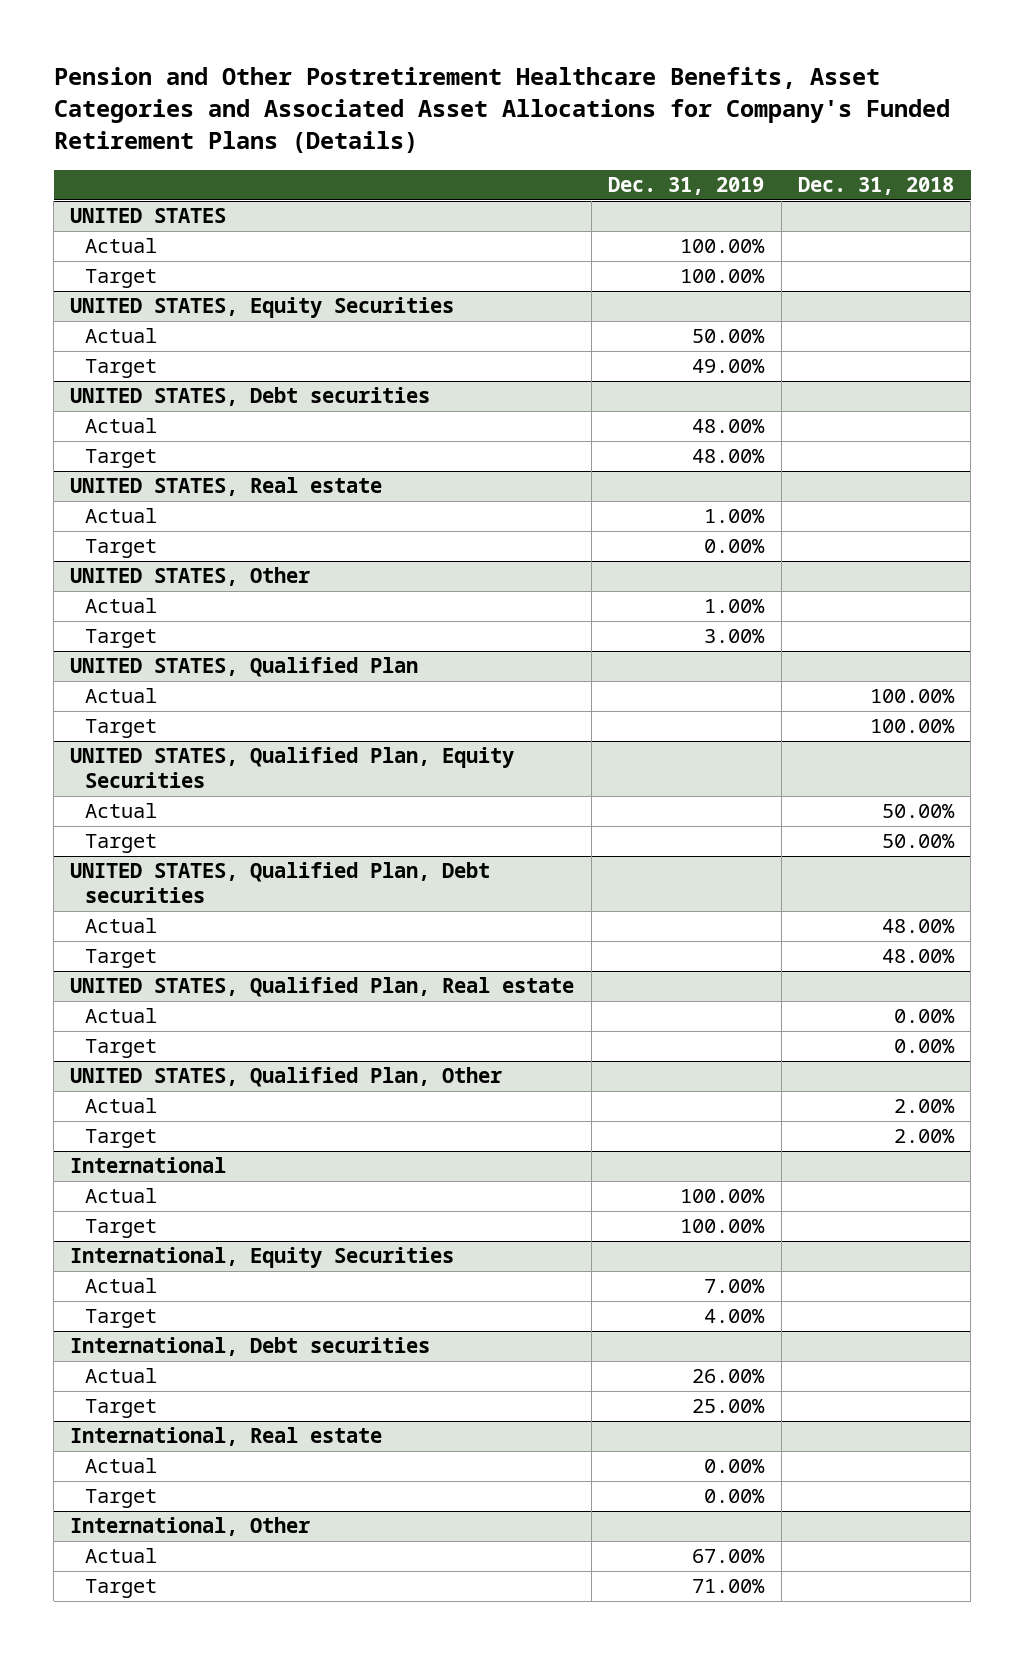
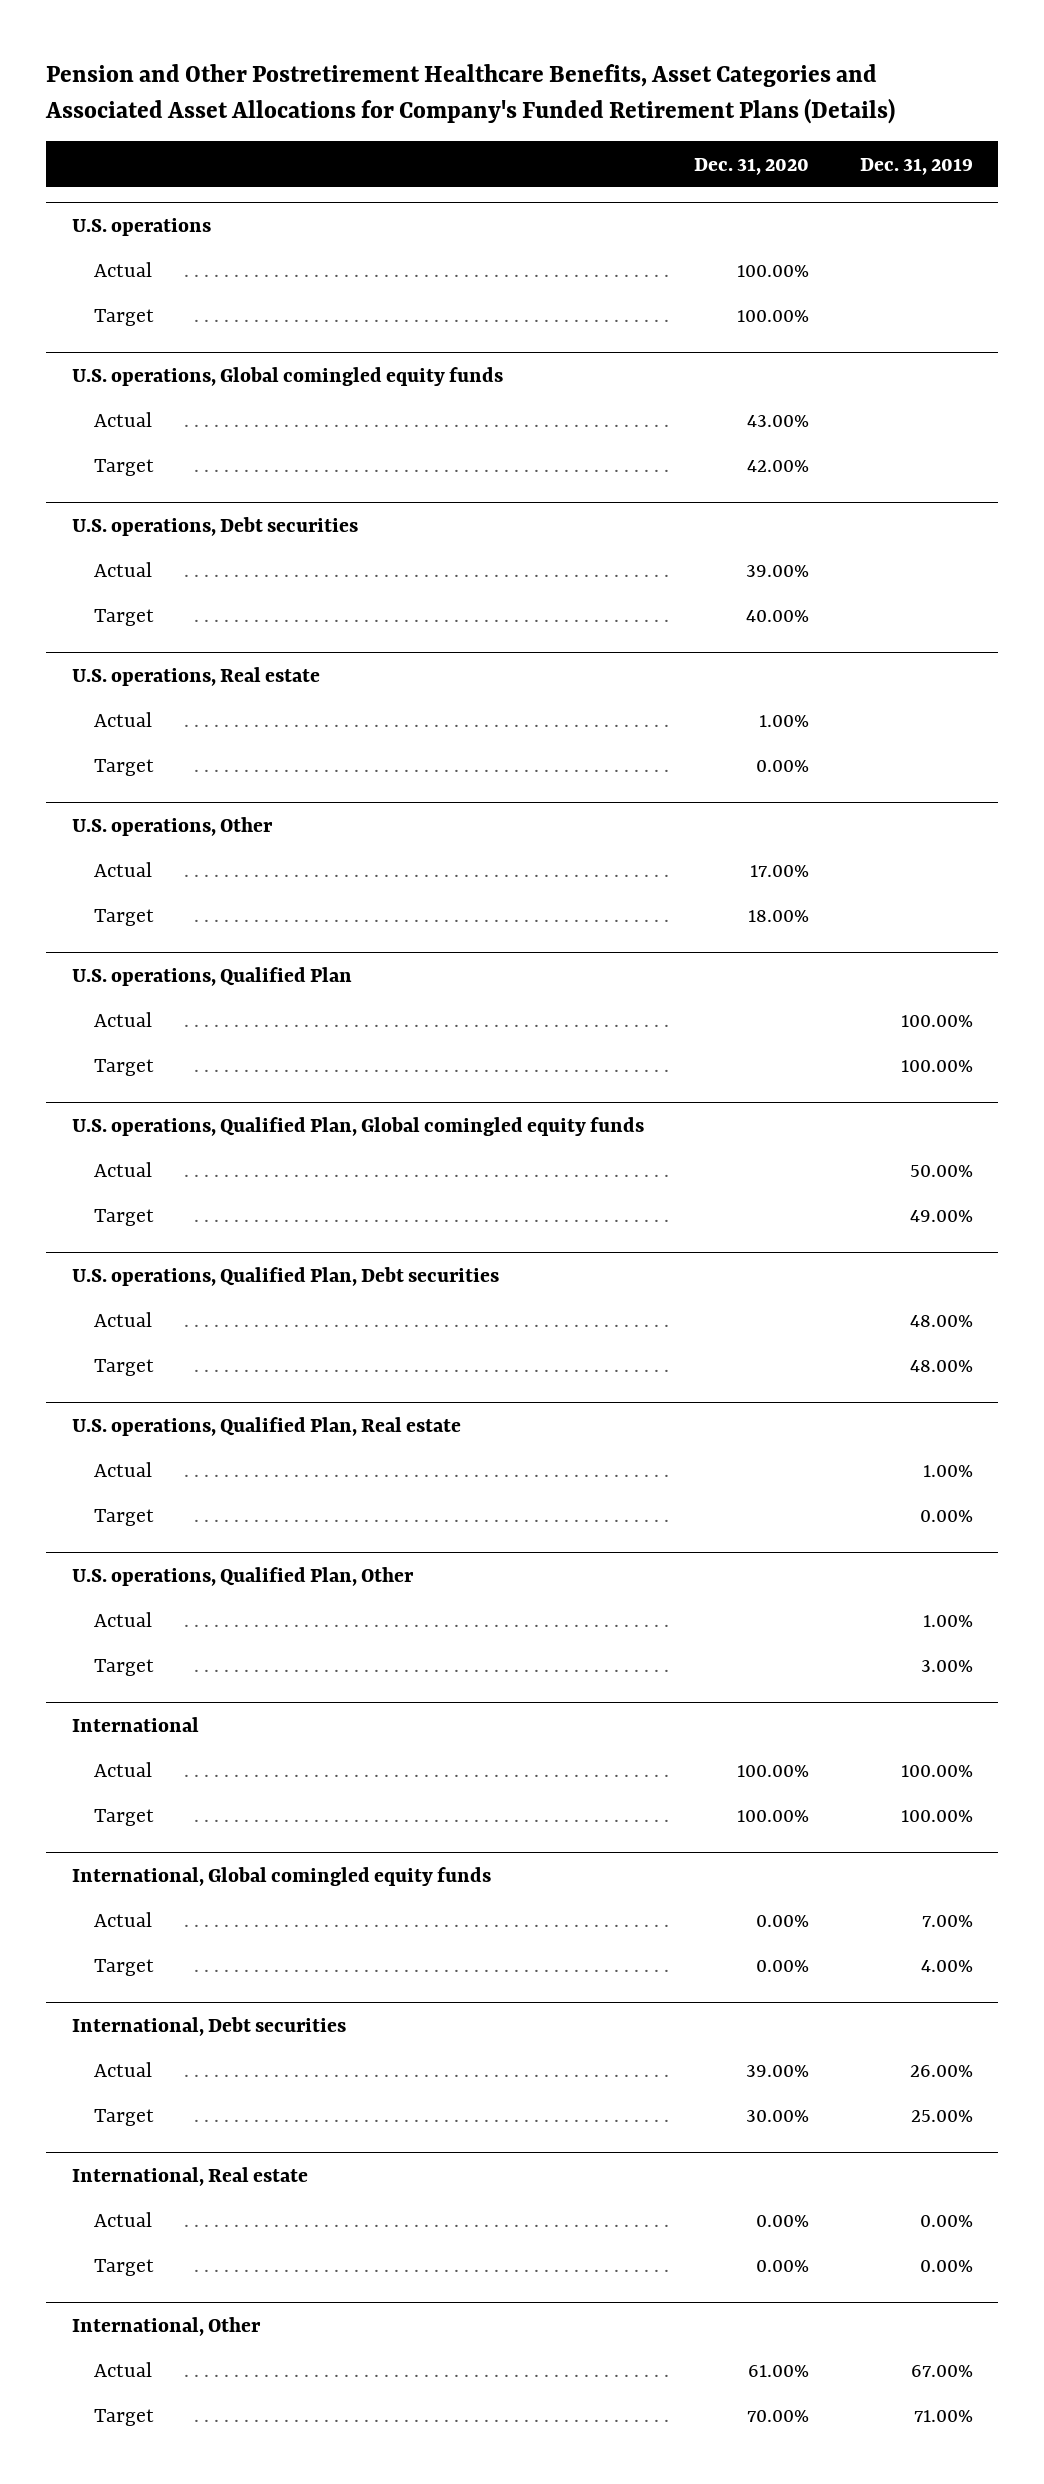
- | Dec. 31, 2019 | Dec. 31, 2018
+ | Dec. 31, 2020 | Dec. 31, 2019
- UNITED STATES
- Actual | 100.00% |
- Target | 100.00% |
- UNITED STATES, Equity Securities
- Actual | 50.00% |
- Target | 49.00% |
- UNITED STATES, Debt securities
- Actual | 48.00% |
- Target | 48.00% |
- UNITED STATES, Real estate
- Actual | 1.00% |
- Target | 0.00% |
- UNITED STATES, Other
- Actual | 1.00% |
- Target | 3.00% |
- UNITED STATES, Qualified Plan
+ U.S. operations
- UNITED STATES, Qualified Plan, Equity Securities
+ U.S. operations, Global comingled equity funds
- UNITED STATES, Qualified Plan, Debt securities
+ U.S. operations, Debt securities
- UNITED STATES, Qualified Plan, Real estate
+ U.S. operations, Real estate
- UNITED STATES, Qualified Plan, Other
+ U.S. operations, Other
+ U.S. operations, Qualified Plan
+ Actual | | 100.00%
+ Target | | 100.00%
+ U.S. operations, Qualified Plan, Global comingled equity funds
+ Actual | | 50.00%
+ Target | | 49.00%
+ U.S. operations, Qualified Plan, Debt securities
+ Actual | | 48.00%
+ Target | | 48.00%
+ U.S. operations, Qualified Plan, Real estate
+ Actual | | 1.00%
+ Target | | 0.00%
+ U.S. operations, Qualified Plan, Other
+ Actual | | 1.00%
+ Target | | 3.00%
- International, Equity Securities
+ International, Global comingled equity funds

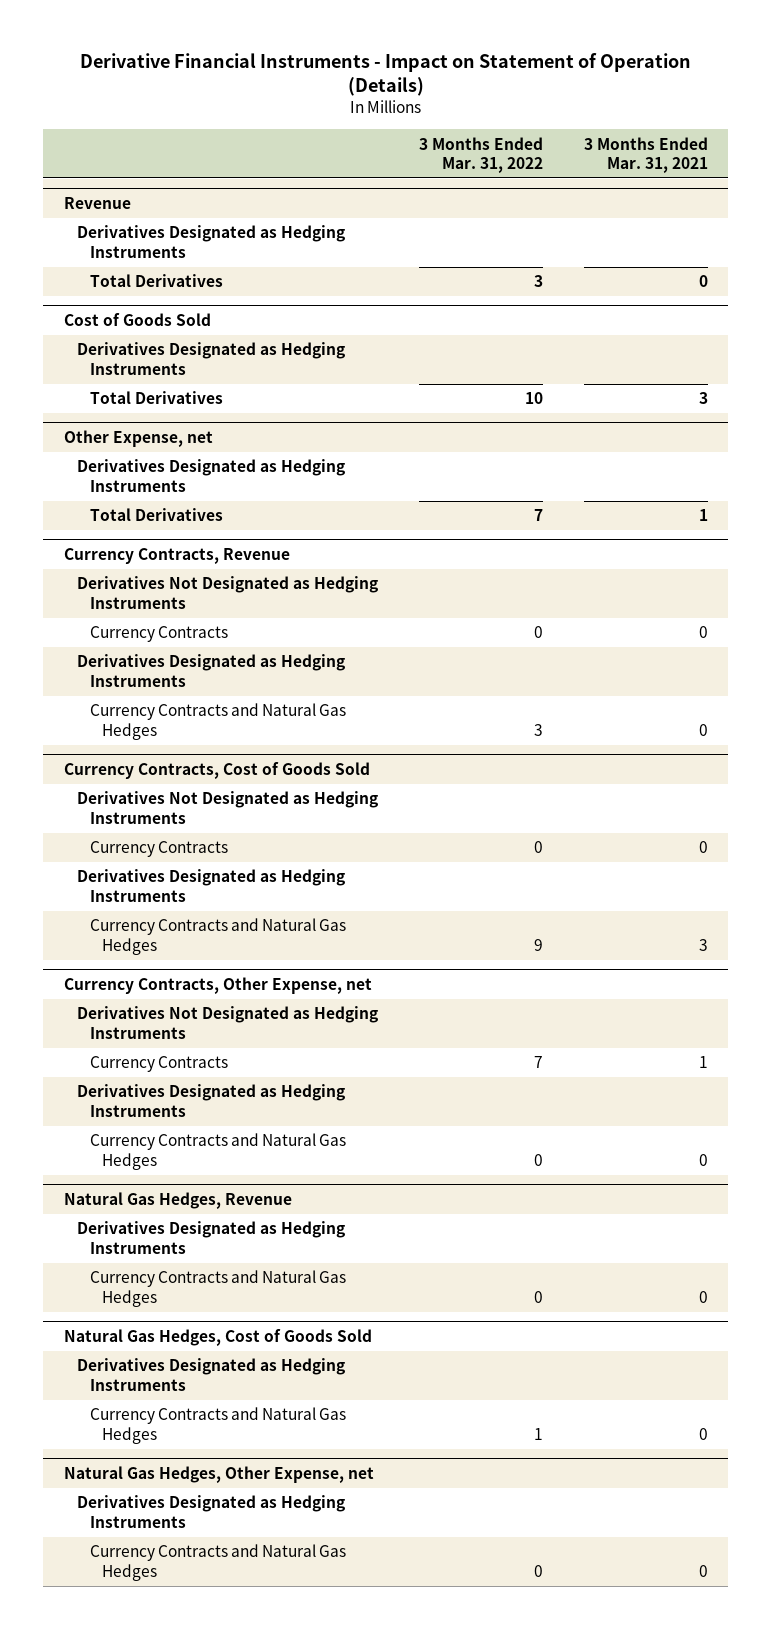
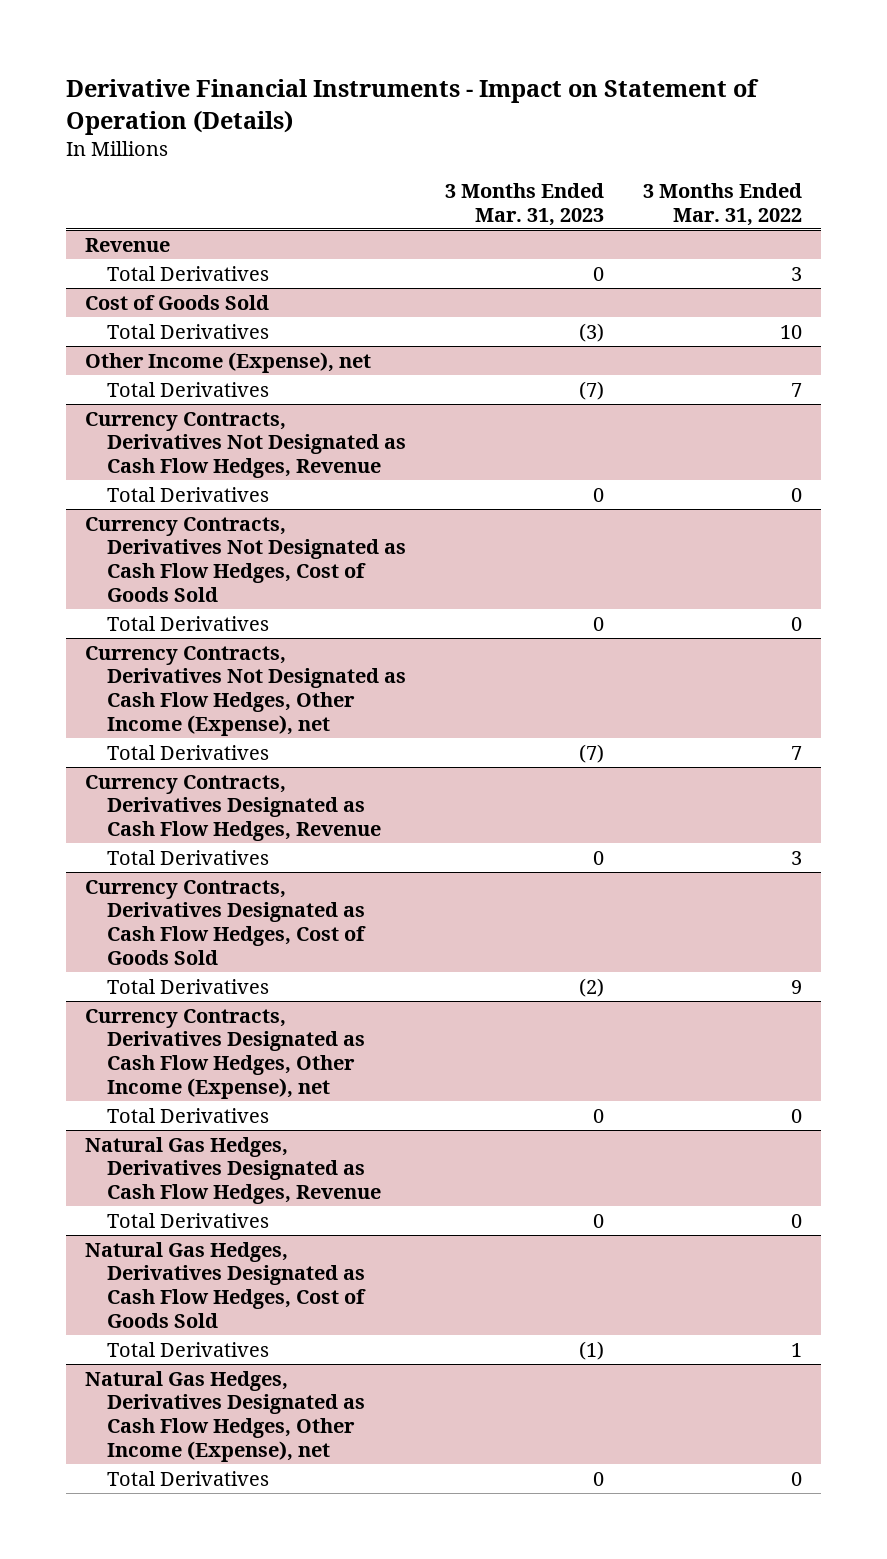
- | 3 Months Ended Mar. 31, 2022 | 3 Months Ended Mar. 31, 2021
+ | 3 Months Ended Mar. 31, 2023 | 3 Months Ended Mar. 31, 2022
@ Revenue
- Derivatives Designated as Hedging Instruments
@ Cost of Goods Sold
- Derivatives Designated as Hedging Instruments
- Other Expense, net
- Derivatives Designated as Hedging Instruments
+ Other Income (Expense), net
- Currency Contracts, Revenue
- Derivatives Not Designated as Hedging Instruments
- Currency Contracts | 0 | 0
- Derivatives Designated as Hedging Instruments
- Currency Contracts and Natural Gas Hedges | 3 | 0
- Currency Contracts, Cost of Goods Sold
- Derivatives Not Designated as Hedging Instruments
- Currency Contracts | 0 | 0
- Derivatives Designated as Hedging Instruments
- Currency Contracts and Natural Gas Hedges | 9 | 3
- Currency Contracts, Other Expense, net
- Derivatives Not Designated as Hedging Instruments
- Currency Contracts | 7 | 1
- Derivatives Designated as Hedging Instruments
- Currency Contracts and Natural Gas Hedges | 0 | 0
- Natural Gas Hedges, Revenue
- Derivatives Designated as Hedging Instruments
- Currency Contracts and Natural Gas Hedges | 0 | 0
- Natural Gas Hedges, Cost of Goods Sold
- Derivatives Designated as Hedging Instruments
- Currency Contracts and Natural Gas Hedges | 1 | 0
- Natural Gas Hedges, Other Expense, net
- Derivatives Designated as Hedging Instruments
- Currency Contracts and Natural Gas Hedges | 0 | 0
+ Currency Contracts, Derivatives Not Designated as Cash Flow Hedges, Revenue
+ Total Derivatives | 0 | 0
+ Currency Contracts, Derivatives Not Designated as Cash Flow Hedges, Cost of Goods Sold
+ Total Derivatives | 0 | 0
+ Currency Contracts, Derivatives Not Designated as Cash Flow Hedges, Other Income (Expense), net
+ Total Derivatives | (7) | 7
+ Currency Contracts, Derivatives Designated as Cash Flow Hedges, Revenue
+ Total Derivatives | 0 | 3
+ Currency Contracts, Derivatives Designated as Cash Flow Hedges, Cost of Goods Sold
+ Total Derivatives | (2) | 9
+ Currency Contracts, Derivatives Designated as Cash Flow Hedges, Other Income (Expense), net
+ Total Derivatives | 0 | 0
+ Natural Gas Hedges, Derivatives Designated as Cash Flow Hedges, Revenue
+ Total Derivatives | 0 | 0
+ Natural Gas Hedges, Derivatives Designated as Cash Flow Hedges, Cost of Goods Sold
+ Total Derivatives | (1) | 1
+ Natural Gas Hedges, Derivatives Designated as Cash Flow Hedges, Other Income (Expense), net
+ Total Derivatives | 0 | 0

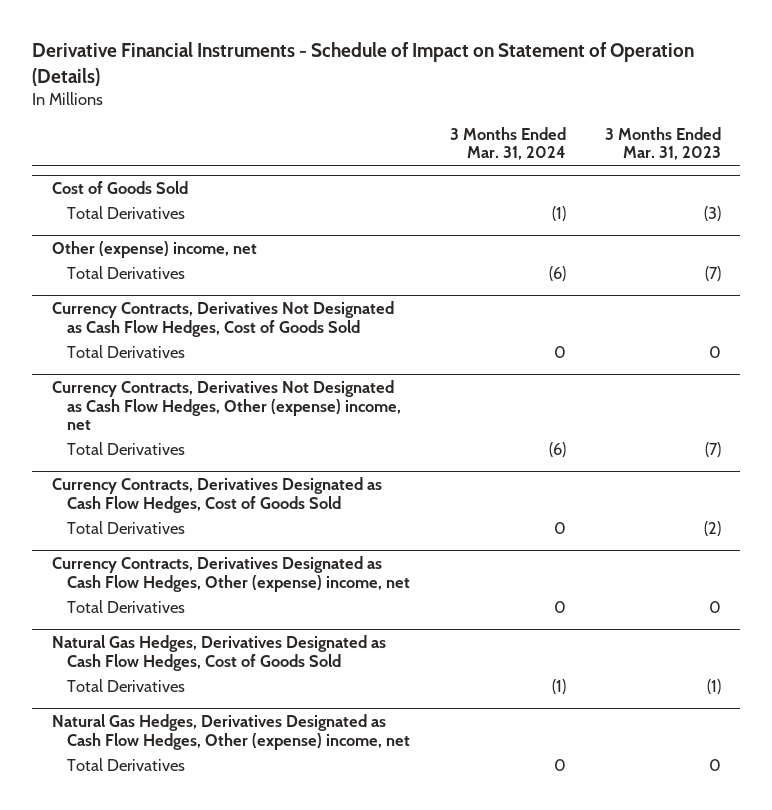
- Derivative Financial Instruments - Impact on Statement of Operation (Details)
+ Derivative Financial Instruments - Schedule of Impact on Statement of Operation (Details)
- | 3 Months Ended Mar. 31, 2023 | 3 Months Ended Mar. 31, 2022
+ | 3 Months Ended Mar. 31, 2024 | 3 Months Ended Mar. 31, 2023
- Revenue
- Total Derivatives | 0 | 3
- Other Income (Expense), net
+ Other (expense) income, net
- Currency Contracts, Derivatives Not Designated as Cash Flow Hedges, Revenue
- Total Derivatives | 0 | 0
- Currency Contracts, Derivatives Not Designated as Cash Flow Hedges, Other Income (Expense), net
+ Currency Contracts, Derivatives Not Designated as Cash Flow Hedges, Other (expense) income, net
- Currency Contracts, Derivatives Designated as Cash Flow Hedges, Revenue
- Total Derivatives | 0 | 3
- Currency Contracts, Derivatives Designated as Cash Flow Hedges, Other Income (Expense), net
- Total Derivatives | 0 | 0
- Natural Gas Hedges, Derivatives Designated as Cash Flow Hedges, Revenue
+ Currency Contracts, Derivatives Designated as Cash Flow Hedges, Other (expense) income, net
- Natural Gas Hedges, Derivatives Designated as Cash Flow Hedges, Other Income (Expense), net
+ Natural Gas Hedges, Derivatives Designated as Cash Flow Hedges, Other (expense) income, net

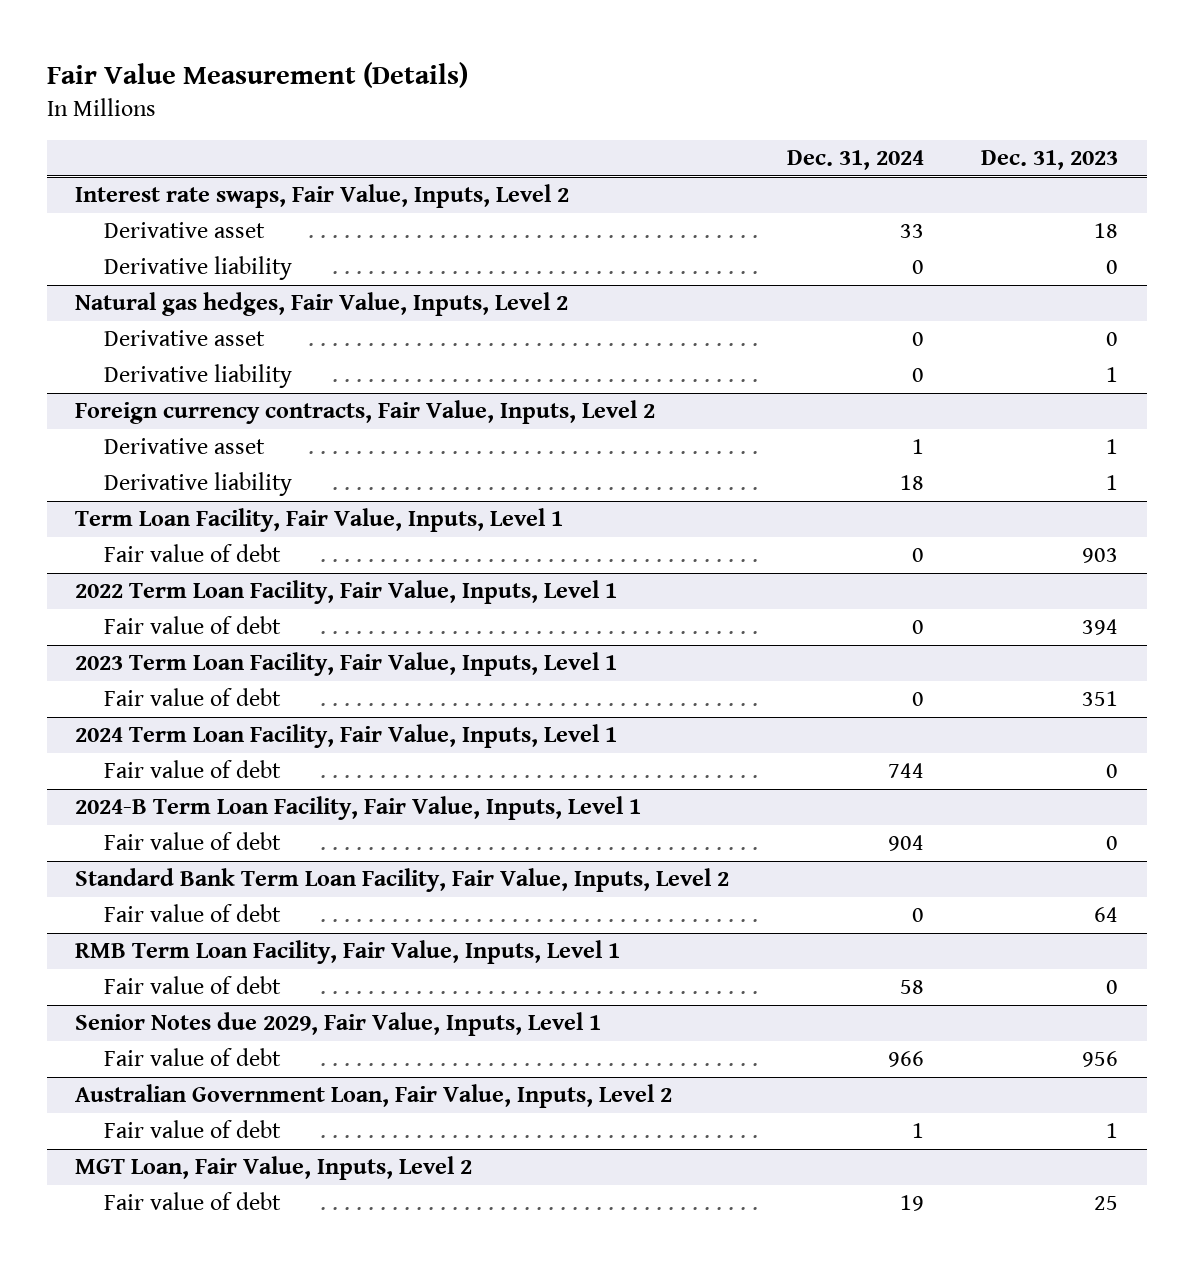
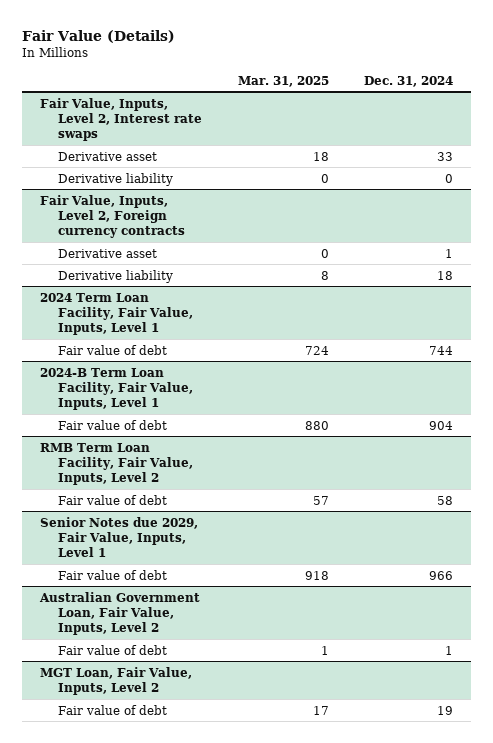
- Fair Value Measurement (Details)
+ Fair Value (Details)
- | Dec. 31, 2024 | Dec. 31, 2023
+ | Mar. 31, 2025 | Dec. 31, 2024
- Interest rate swaps, Fair Value, Inputs, Level 2
+ Fair Value, Inputs, Level 2, Interest rate swaps
- Natural gas hedges, Fair Value, Inputs, Level 2
- Derivative asset | 0 | 0
- Derivative liability | 0 | 1
- Foreign currency contracts, Fair Value, Inputs, Level 2
+ Fair Value, Inputs, Level 2, Foreign currency contracts
- Term Loan Facility, Fair Value, Inputs, Level 1
- Fair value of debt | 0 | 903
- 2022 Term Loan Facility, Fair Value, Inputs, Level 1
- Fair value of debt | 0 | 394
- 2023 Term Loan Facility, Fair Value, Inputs, Level 1
- Fair value of debt | 0 | 351
- Standard Bank Term Loan Facility, Fair Value, Inputs, Level 2
- Fair value of debt | 0 | 64
- RMB Term Loan Facility, Fair Value, Inputs, Level 1
+ RMB Term Loan Facility, Fair Value, Inputs, Level 2

